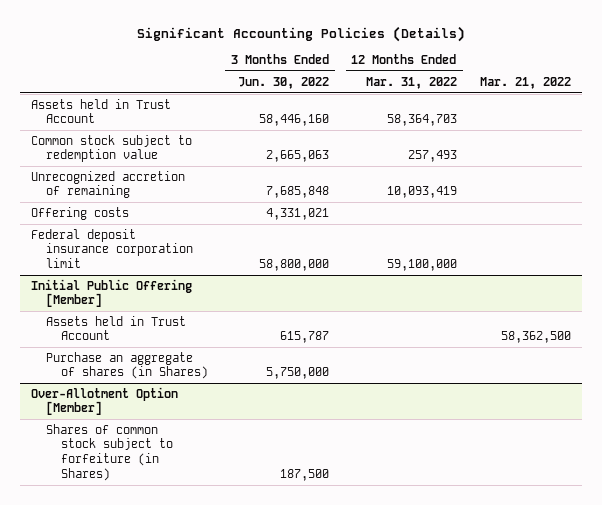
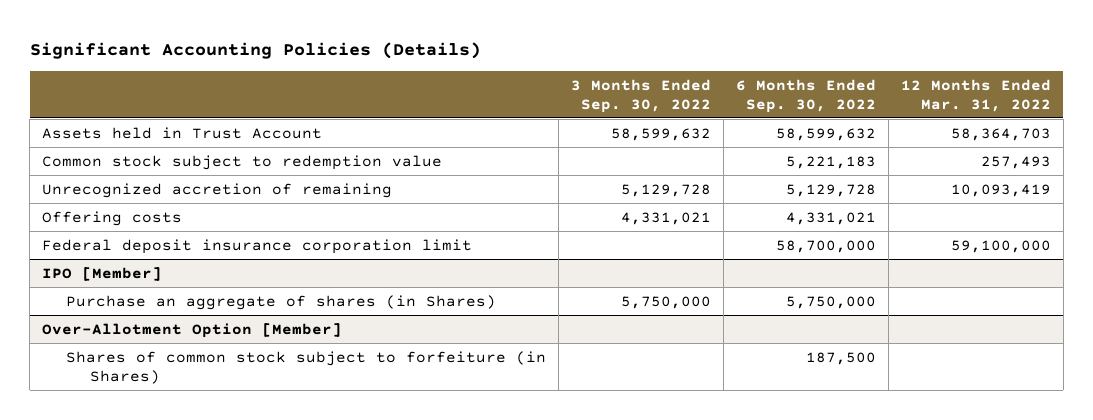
- | 3 Months Ended Jun. 30, 2022 | 12 Months Ended Mar. 31, 2022 | Mar. 21, 2022
+ | 3 Months Ended Sep. 30, 2022 | 6 Months Ended Sep. 30, 2022 | 12 Months Ended Mar. 31, 2022
- Initial Public Offering [Member]
- Assets held in Trust Account | 615,787 | | 58,362,500
+ IPO [Member]

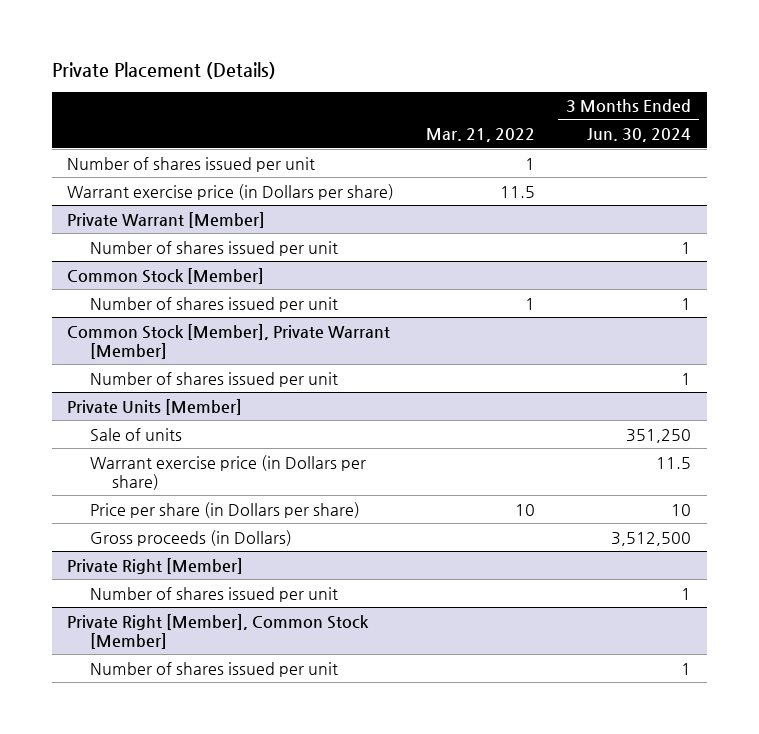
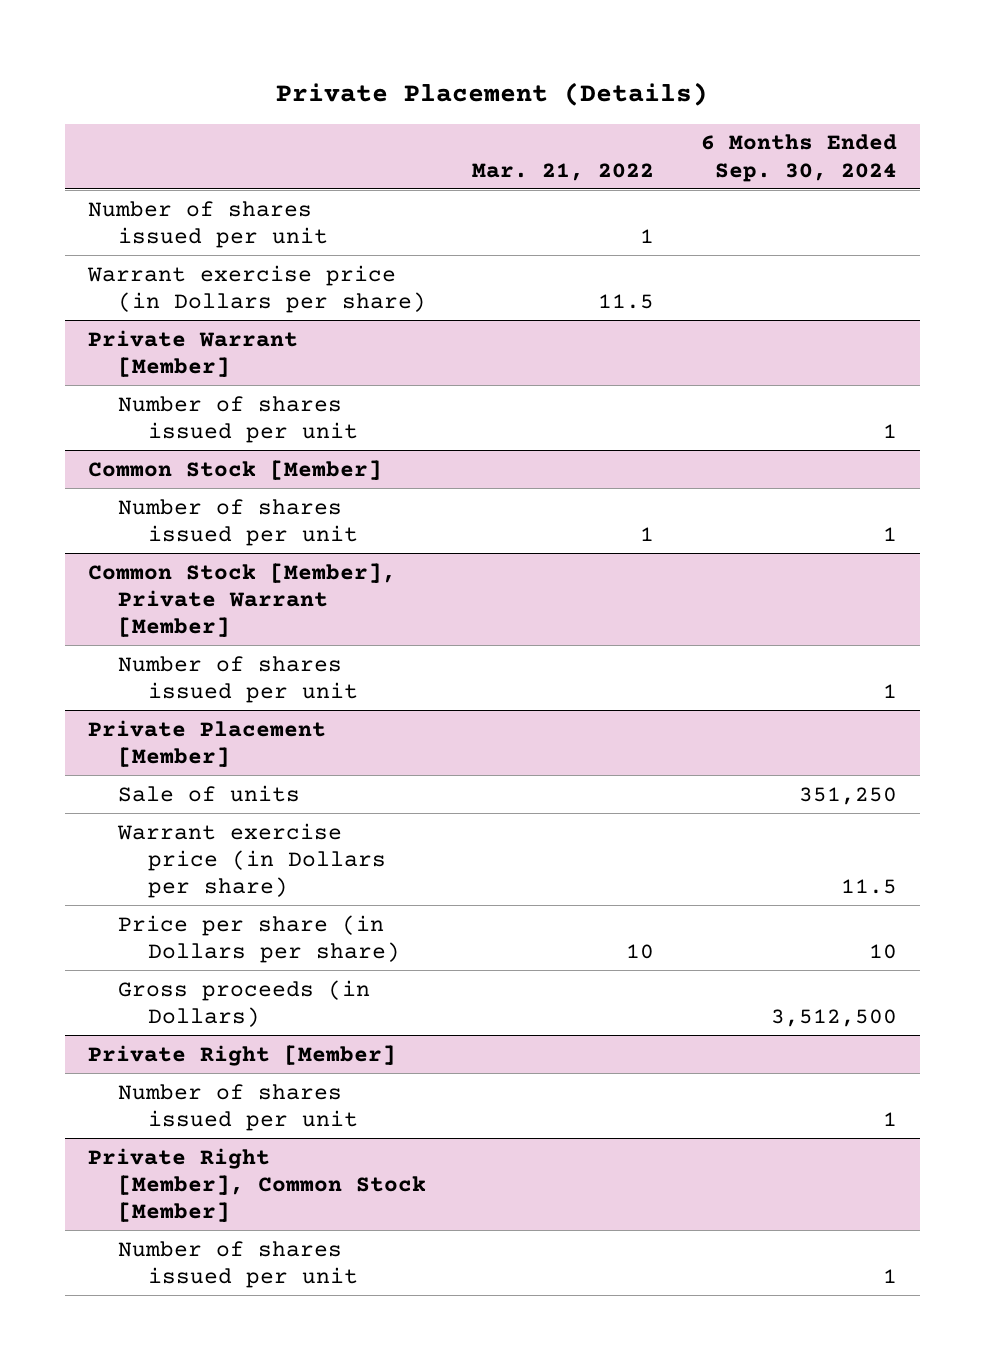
- | Mar. 21, 2022 | 3 Months Ended Jun. 30, 2024
+ | Mar. 21, 2022 | 6 Months Ended Sep. 30, 2024
- Private Units [Member]
+ Private Placement [Member]

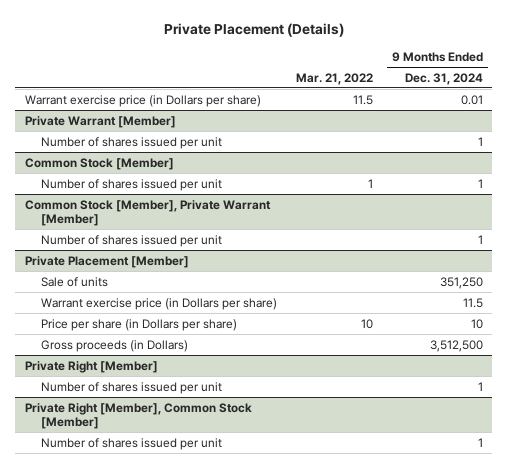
- | Mar. 21, 2022 | 6 Months Ended Sep. 30, 2024
+ | Mar. 21, 2022 | 9 Months Ended Dec. 31, 2024
- Number of shares issued per unit | 1 |

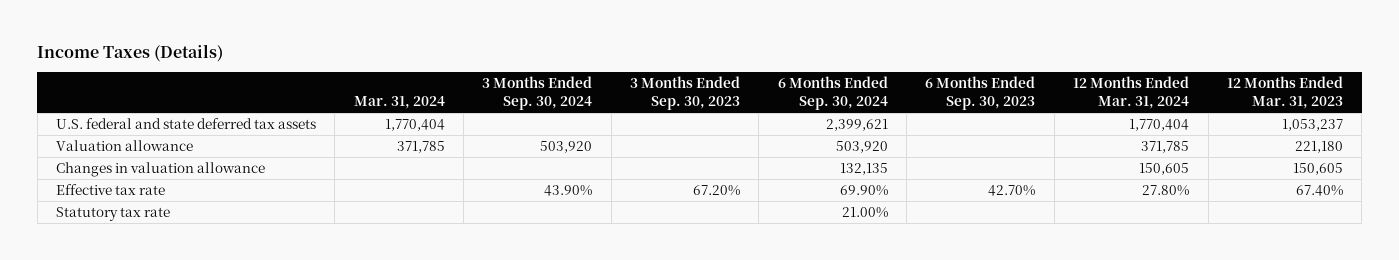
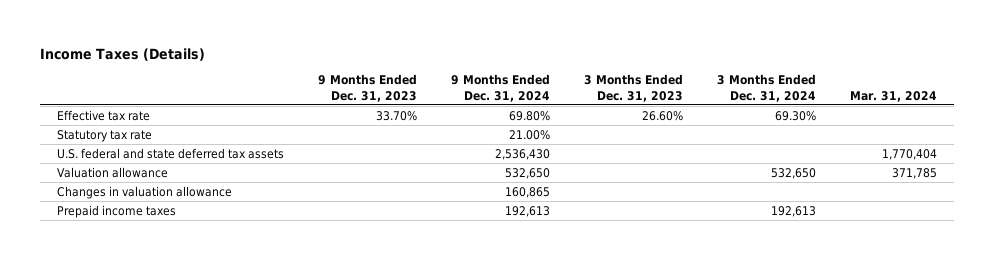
- | Mar. 31, 2024 | 3 Months Ended Sep. 30, 2024 | 3 Months Ended Sep. 30, 2023 | 6 Months Ended Sep. 30, 2024 | 6 Months Ended Sep. 30, 2023 | 12 Months Ended Mar. 31, 2024 | 12 Months Ended Mar. 31, 2023
+ | 9 Months Ended Dec. 31, 2023 | 9 Months Ended Dec. 31, 2024 | 3 Months Ended Dec. 31, 2023 | 3 Months Ended Dec. 31, 2024 | Mar. 31, 2024
moved up: Effective tax rate | 33.70% | 69.80% | 26.60% | 69.30% |
moved up: Statutory tax rate | | 21.00% | | |
+ Prepaid income taxes | | 192,613 | | 192,613 |

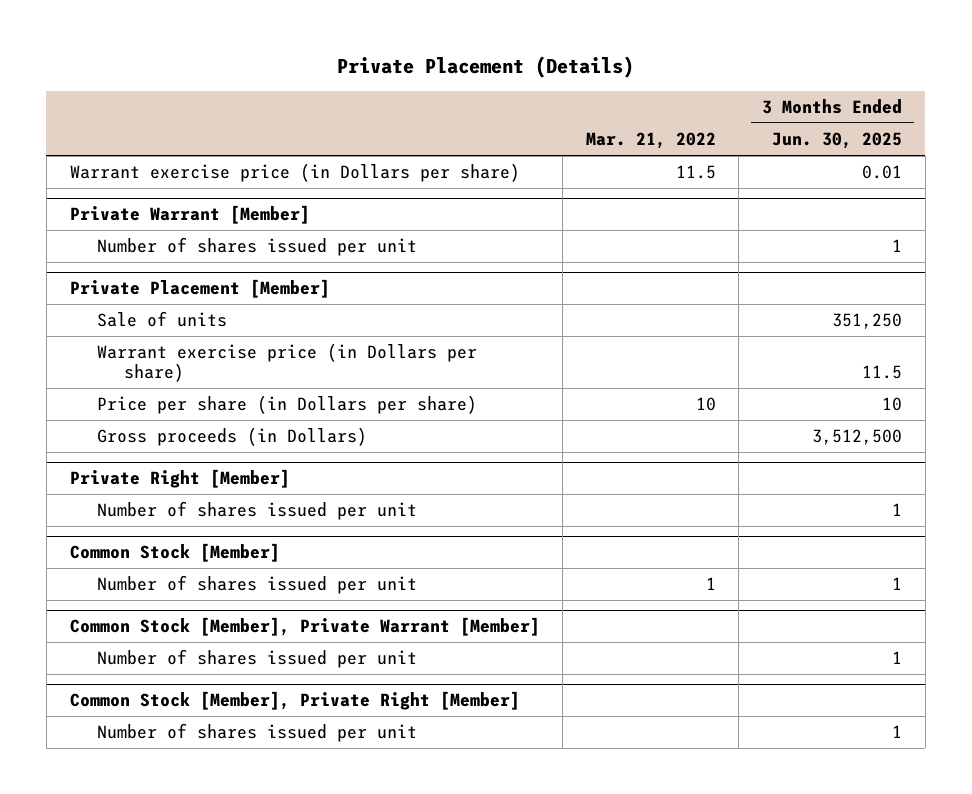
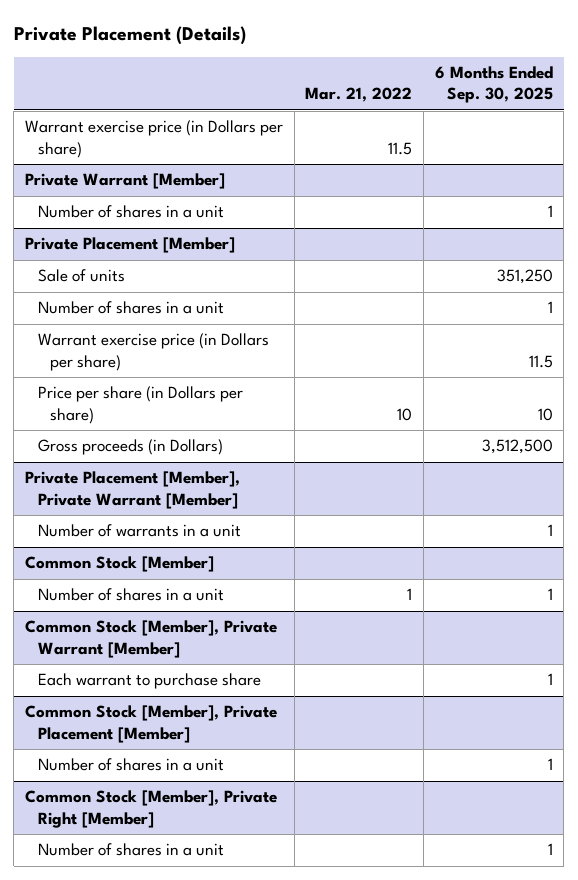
- | Mar. 21, 2022 | 3 Months Ended Jun. 30, 2025
+ | Mar. 21, 2022 | 6 Months Ended Sep. 30, 2025
@ Private Warrant [Member]
- Number of shares issued per unit | | 1
+ Number of shares in a unit | | 1
@ Private Placement [Member]
+ Number of shares in a unit | | 1
- Private Right [Member]
- Number of shares issued per unit | | 1
+ Private Placement [Member], Private Warrant [Member]
+ Number of warrants in a unit | | 1
@ Common Stock [Member]
- Number of shares issued per unit | 1 | 1
+ Number of shares in a unit | 1 | 1
@ Common Stock [Member], Private Warrant [Member]
- Number of shares issued per unit | | 1
+ Each warrant to purchase share | | 1
+ Common Stock [Member], Private Placement [Member]
+ Number of shares in a unit | | 1
@ Common Stock [Member], Private Right [Member]
- Number of shares issued per unit | | 1
+ Number of shares in a unit | | 1

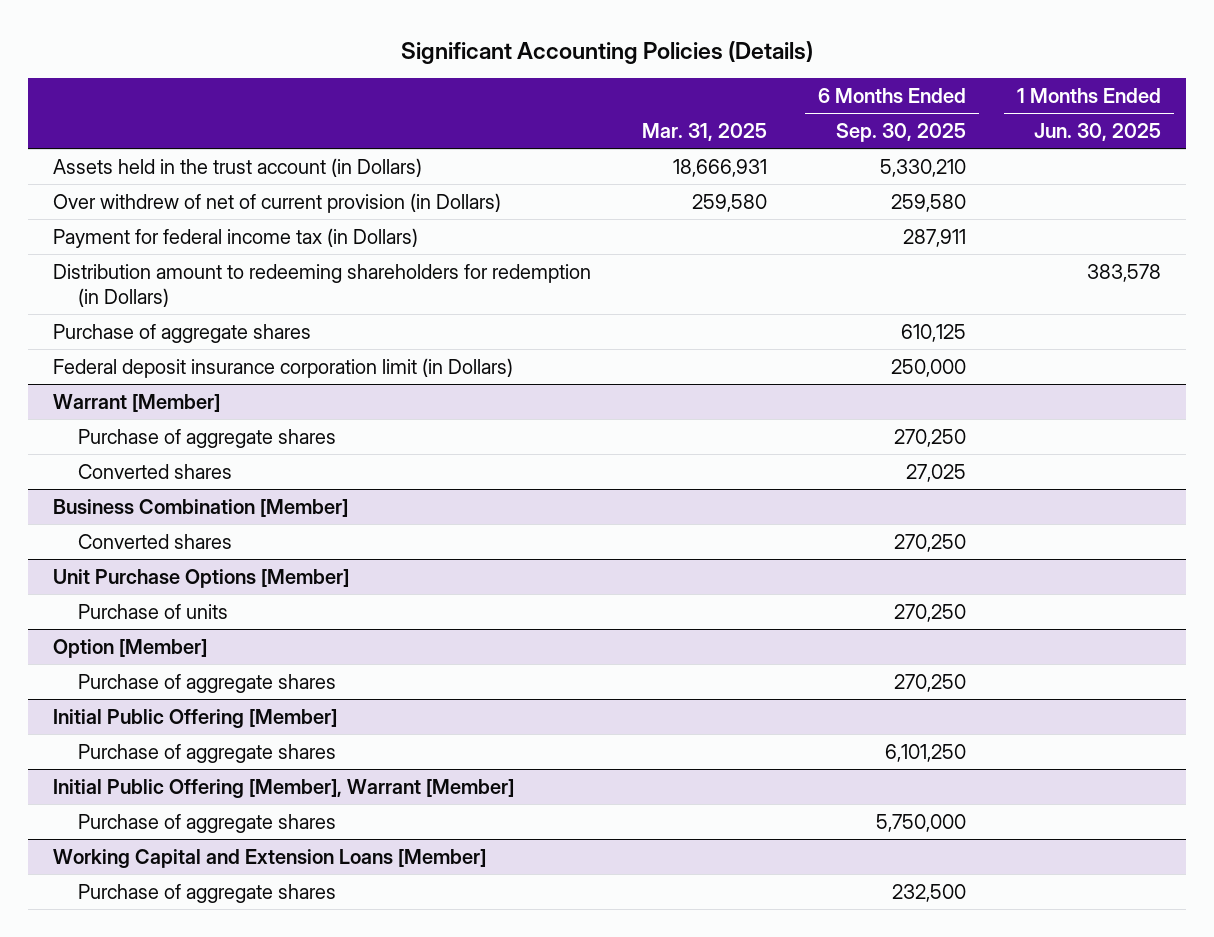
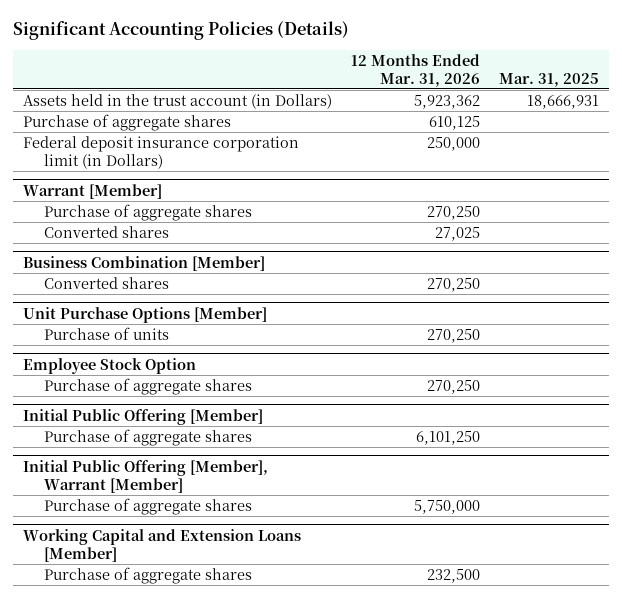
- | Mar. 31, 2025 | 6 Months Ended Sep. 30, 2025 | 1 Months Ended Jun. 30, 2025
+ | 12 Months Ended Mar. 31, 2026 | Mar. 31, 2025
- Over withdrew of net of current provision (in Dollars) | 259,580 | 259,580 |
- Payment for federal income tax (in Dollars) | | 287,911 |
- Distribution amount to redeeming shareholders for redemption (in Dollars) | | | 383,578
- Option [Member]
+ Employee Stock Option

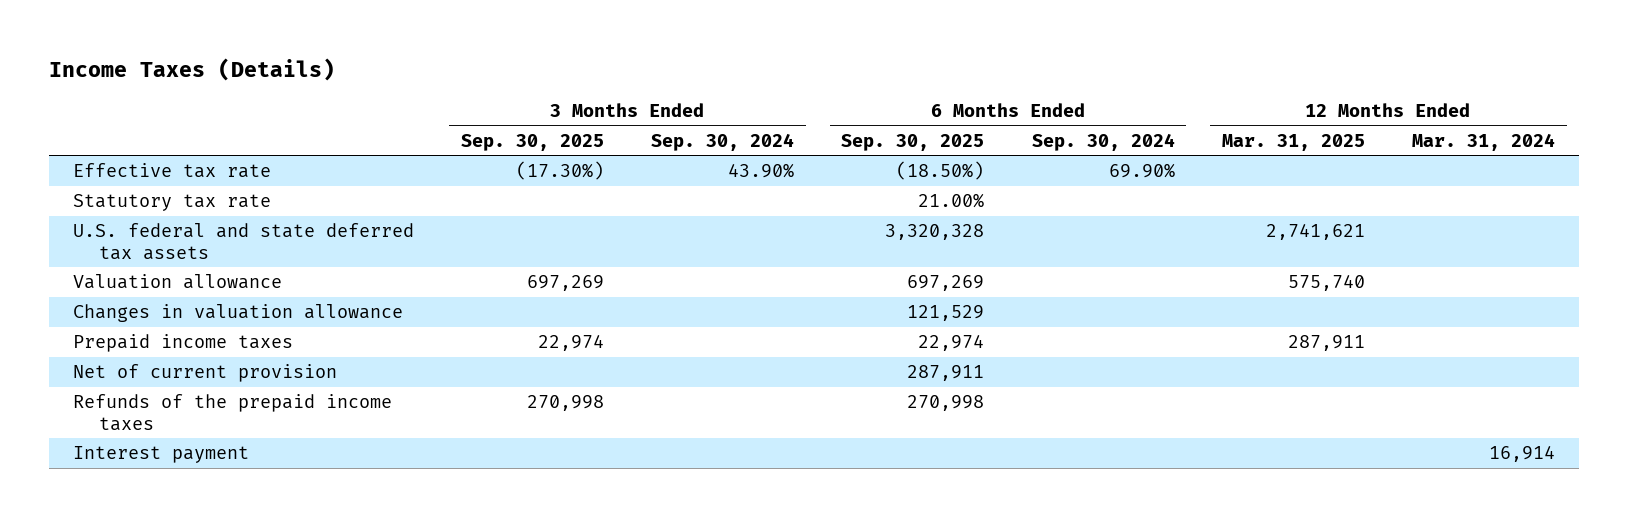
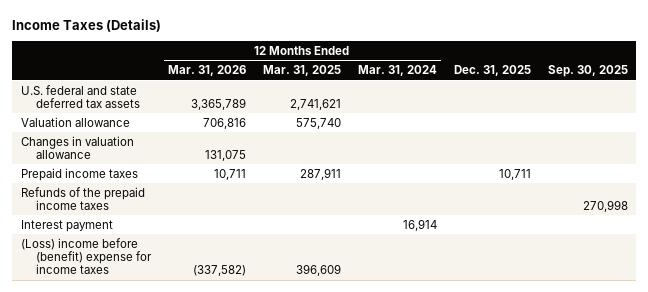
- | 3 Months Ended Sep. 30, 2025 | 3 Months Ended Sep. 30, 2024 | 6 Months Ended Sep. 30, 2025 | 6 Months Ended Sep. 30, 2024 | 12 Months Ended Mar. 31, 2025 | 12 Months Ended Mar. 31, 2024
+ | 12 Months Ended Mar. 31, 2026 | 12 Months Ended Mar. 31, 2025 | 12 Months Ended Mar. 31, 2024 | Dec. 31, 2025 | Sep. 30, 2025
- Effective tax rate | (17.30%) | 43.90% | (18.50%) | 69.90% | |
- Statutory tax rate | | | 21.00% | | |
- Net of current provision | | | 287,911 | | |
+ (Loss) income before (benefit) expense for income taxes | (337,582) | 396,609 | | |

